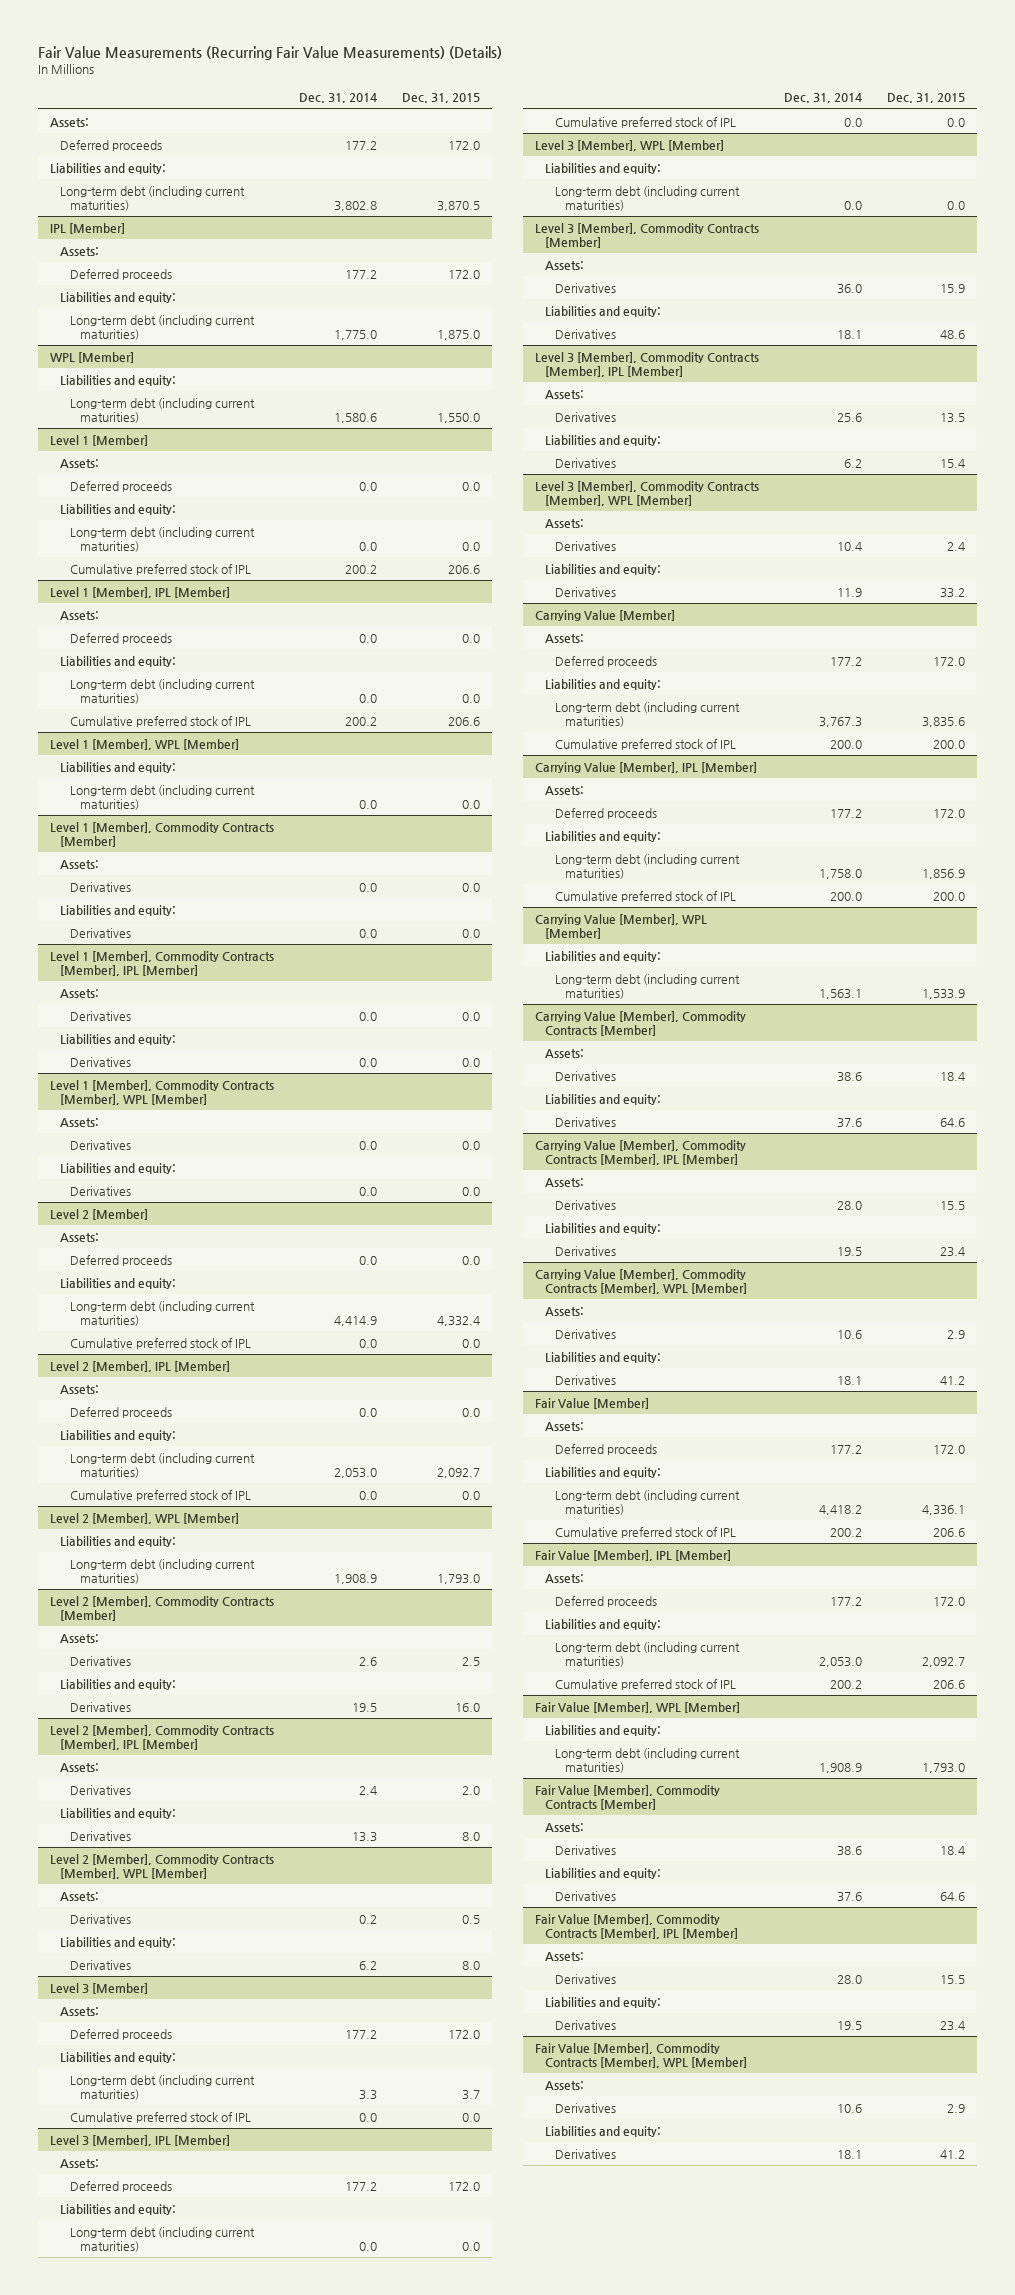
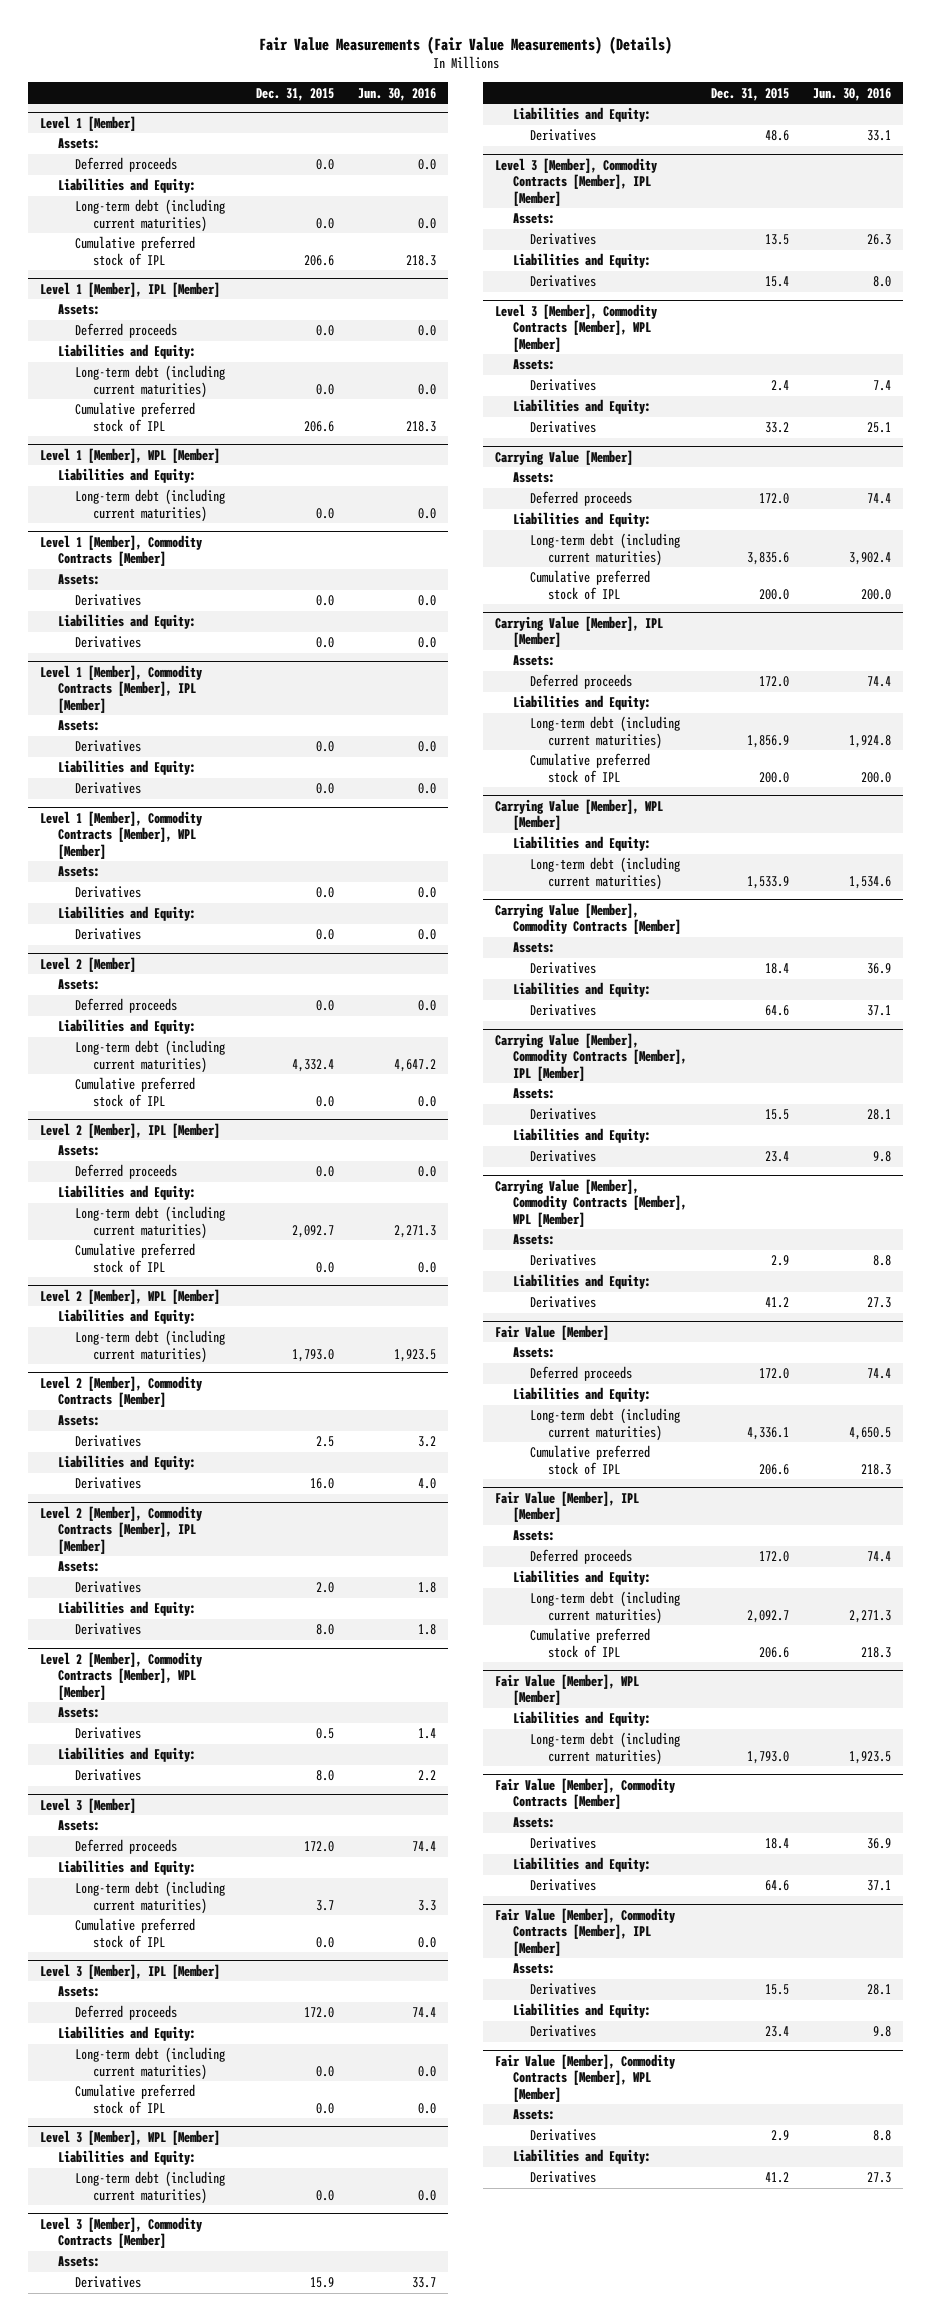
- Fair Value Measurements (Recurring Fair Value Measurements) (Details)
+ Fair Value Measurements (Fair Value Measurements) (Details)
- | Dec. 31, 2014 | Dec. 31, 2015
+ | Dec. 31, 2015 | Jun. 30, 2016
- Assets:
- Deferred proceeds | 177.2 | 172.0
- Liabilities and equity:
- Long-term debt (including current maturities) | 3,802.8 | 3,870.5
- IPL [Member]
- Assets:
- Deferred proceeds | 177.2 | 172.0
- Liabilities and equity:
- Long-term debt (including current maturities) | 1,775.0 | 1,875.0
- WPL [Member]
- Liabilities and equity:
- Long-term debt (including current maturities) | 1,580.6 | 1,550.0
@ Level 1 [Member]
- Liabilities and equity:
+ Liabilities and Equity:
@ Level 1 [Member], IPL [Member]
- Liabilities and equity:
+ Liabilities and Equity:
@ Level 1 [Member], WPL [Member]
- Liabilities and equity:
+ Liabilities and Equity:
@ Level 1 [Member], Commodity Contracts [Member]
- Liabilities and equity:
+ Liabilities and Equity:
@ Level 1 [Member], Commodity Contracts [Member], IPL [Member]
- Liabilities and equity:
+ Liabilities and Equity:
@ Level 1 [Member], Commodity Contracts [Member], WPL [Member]
- Liabilities and equity:
+ Liabilities and Equity:
@ Level 2 [Member]
- Liabilities and equity:
+ Liabilities and Equity:
@ Level 2 [Member], IPL [Member]
- Liabilities and equity:
+ Liabilities and Equity:
@ Level 2 [Member], WPL [Member]
- Liabilities and equity:
+ Liabilities and Equity:
@ Level 2 [Member], Commodity Contracts [Member]
- Liabilities and equity:
+ Liabilities and Equity:
@ Level 2 [Member], Commodity Contracts [Member], IPL [Member]
- Liabilities and equity:
+ Liabilities and Equity:
@ Level 2 [Member], Commodity Contracts [Member], WPL [Member]
- Liabilities and equity:
+ Liabilities and Equity:
@ Level 3 [Member]
- Liabilities and equity:
+ Liabilities and Equity:
@ Level 3 [Member], IPL [Member]
- Liabilities and equity:
+ Liabilities and Equity:
@ Level 3 [Member], WPL [Member]
- Liabilities and equity:
+ Liabilities and Equity:
@ Level 3 [Member], Commodity Contracts [Member]
- Liabilities and equity:
+ Liabilities and Equity:
@ Level 3 [Member], Commodity Contracts [Member], IPL [Member]
- Liabilities and equity:
+ Liabilities and Equity:
@ Level 3 [Member], Commodity Contracts [Member], WPL [Member]
- Liabilities and equity:
+ Liabilities and Equity:
@ Carrying Value [Member]
- Liabilities and equity:
+ Liabilities and Equity:
@ Carrying Value [Member], IPL [Member]
- Liabilities and equity:
+ Liabilities and Equity:
@ Carrying Value [Member], WPL [Member]
- Liabilities and equity:
+ Liabilities and Equity:
@ Carrying Value [Member], Commodity Contracts [Member]
- Liabilities and equity:
+ Liabilities and Equity:
@ Carrying Value [Member], Commodity Contracts [Member], IPL [Member]
- Liabilities and equity:
+ Liabilities and Equity:
@ Carrying Value [Member], Commodity Contracts [Member], WPL [Member]
- Liabilities and equity:
+ Liabilities and Equity:
@ Fair Value [Member]
- Liabilities and equity:
+ Liabilities and Equity:
@ Fair Value [Member], IPL [Member]
- Liabilities and equity:
+ Liabilities and Equity:
@ Fair Value [Member], WPL [Member]
- Liabilities and equity:
+ Liabilities and Equity:
@ Fair Value [Member], Commodity Contracts [Member]
- Liabilities and equity:
+ Liabilities and Equity:
@ Fair Value [Member], Commodity Contracts [Member], IPL [Member]
- Liabilities and equity:
+ Liabilities and Equity:
@ Fair Value [Member], Commodity Contracts [Member], WPL [Member]
- Liabilities and equity:
+ Liabilities and Equity:

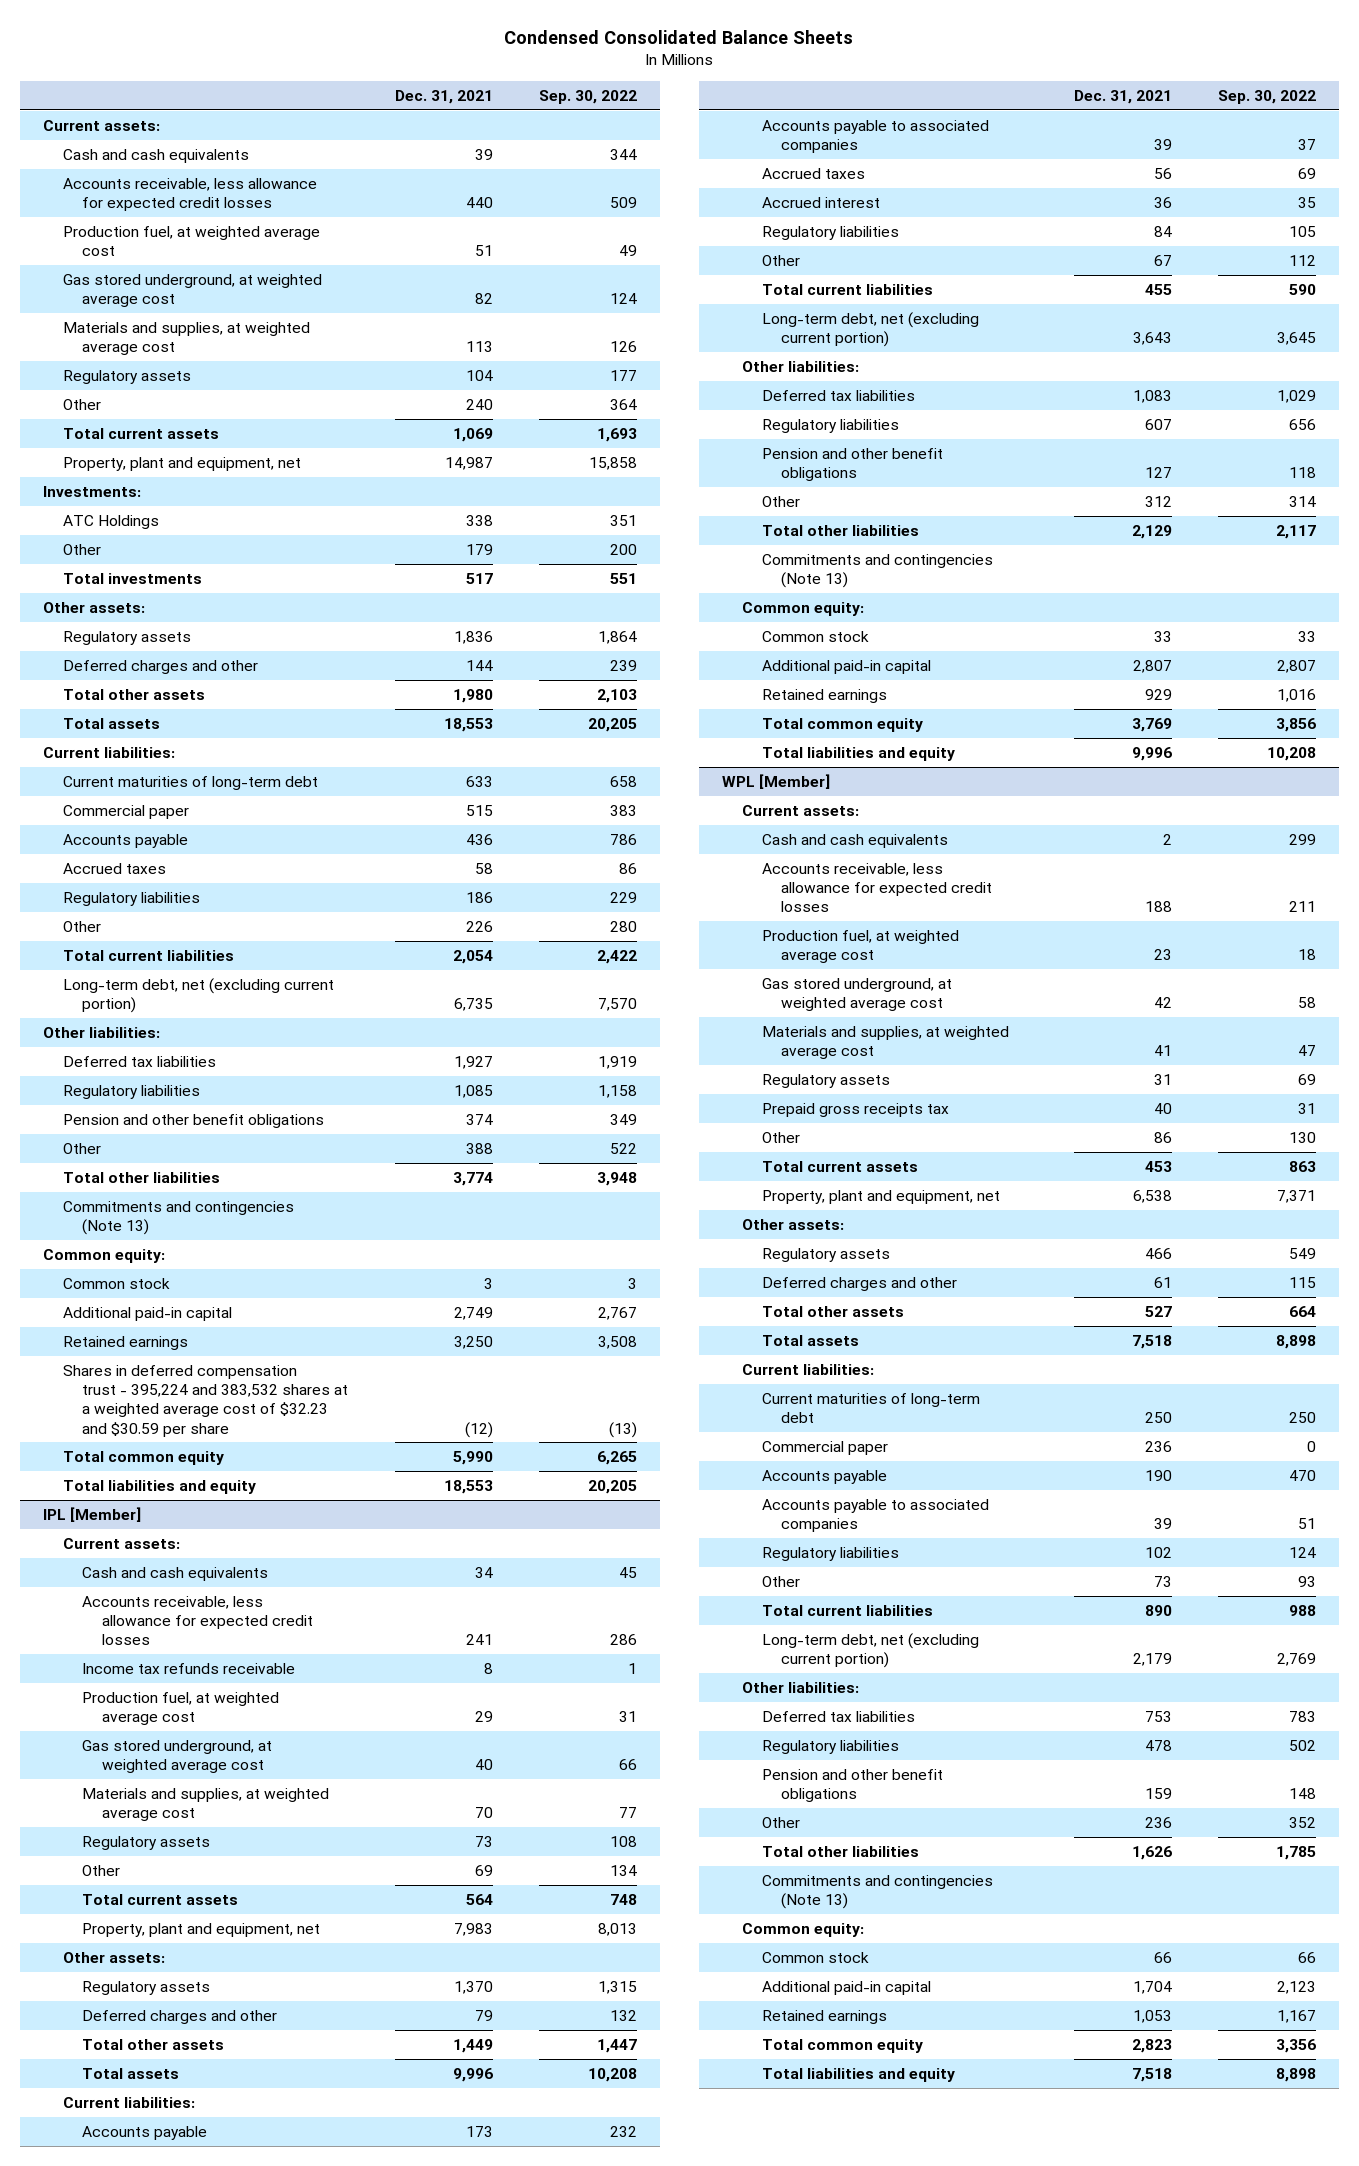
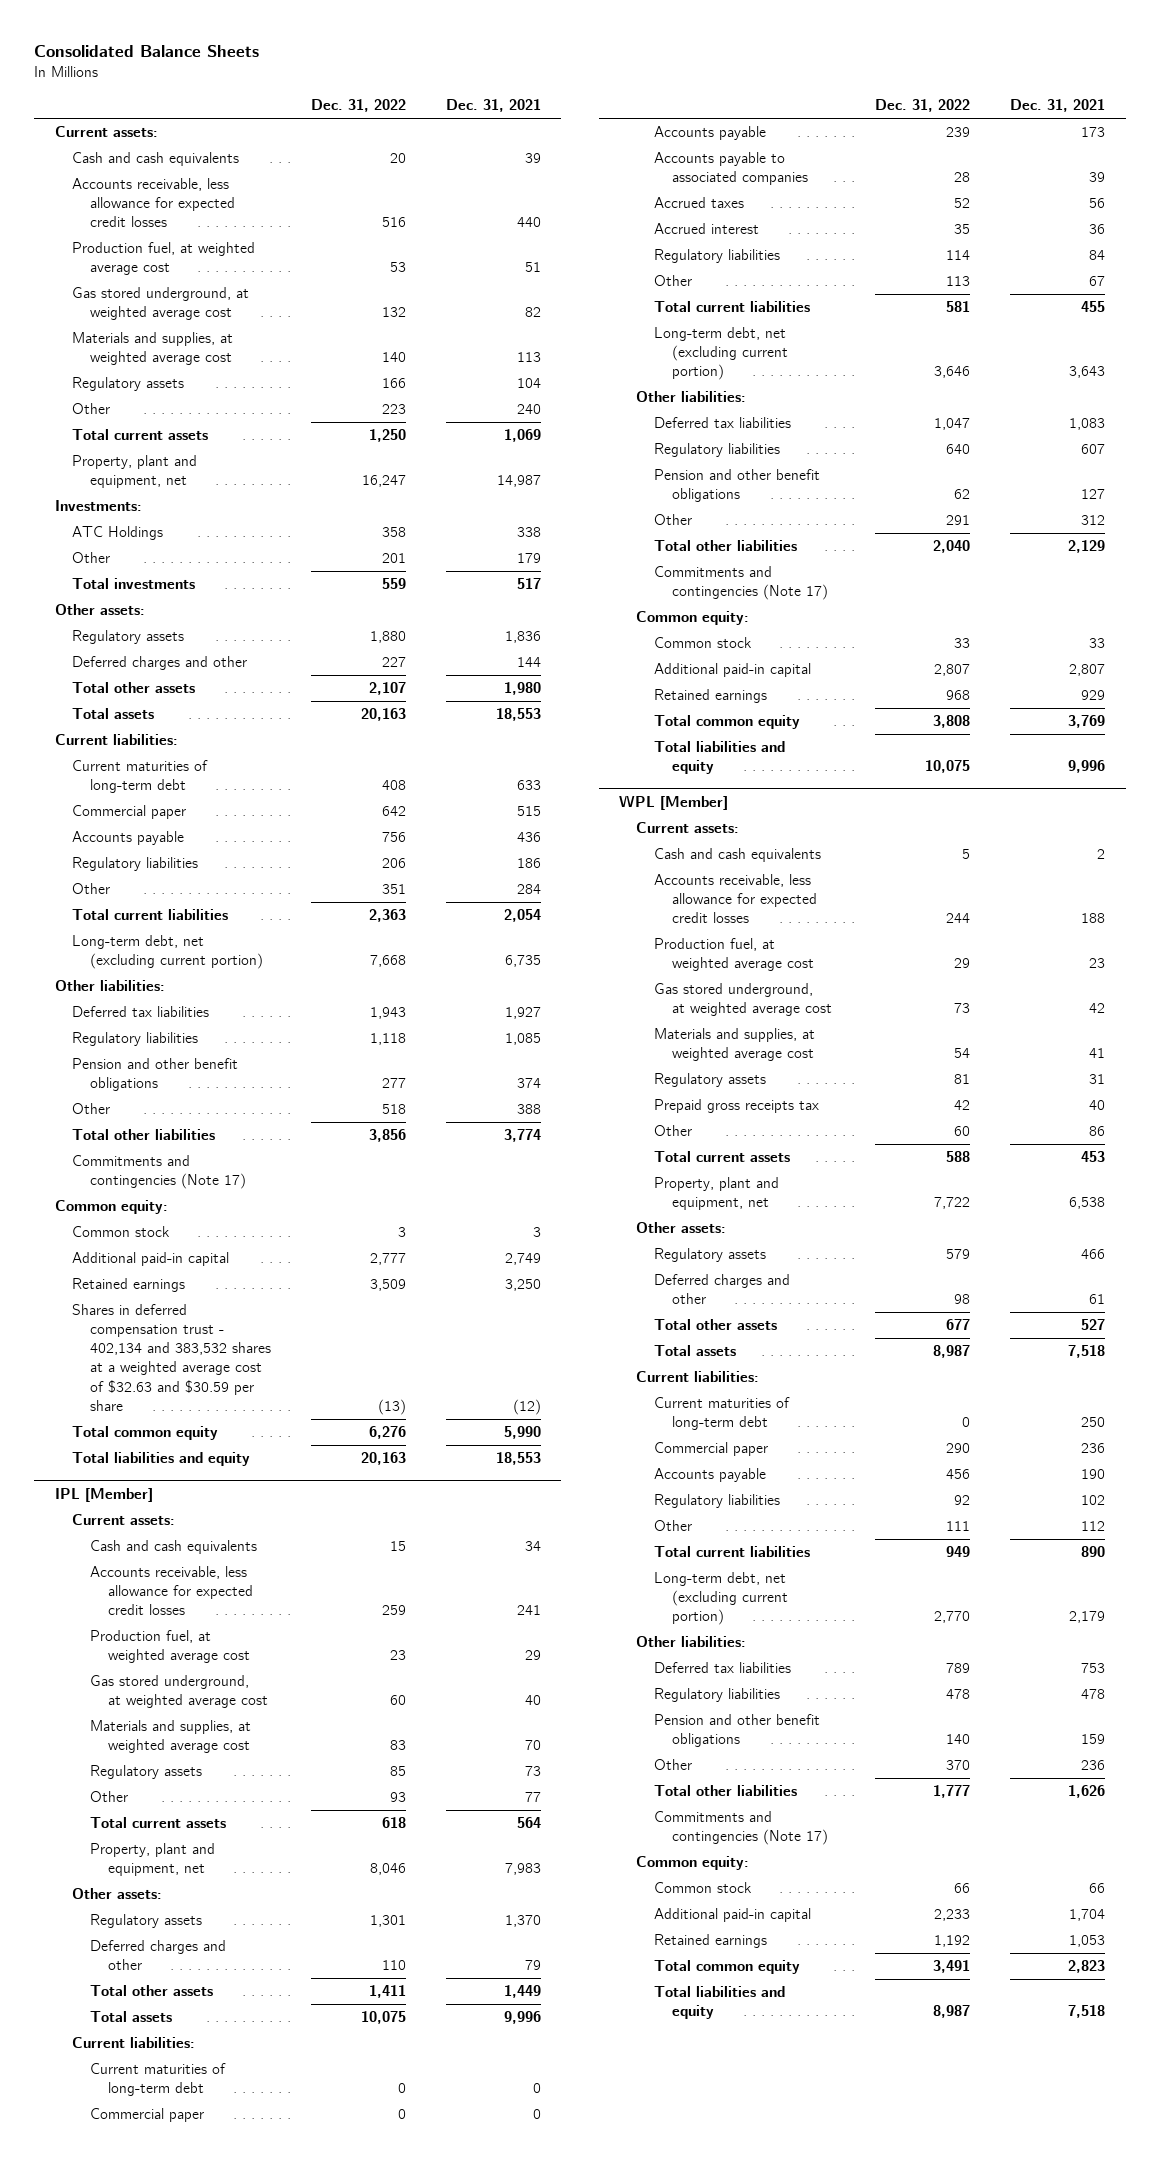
- Condensed Consolidated Balance Sheets
+ Consolidated Balance Sheets
- | Dec. 31, 2021 | Sep. 30, 2022
+ | Dec. 31, 2022 | Dec. 31, 2021
- Accrued taxes | 58 | 86
- Other | 226 | 280
+ Other | 351 | 284
- Commitments and contingencies (Note 13)
+ Commitments and contingencies (Note 17)
- Shares in deferred compensation trust - 395,224 and 383,532 shares at a weighted average cost of $32.23 and $30.59 per share | (12) | (13)
+ Shares in deferred compensation trust - 402,134 and 383,532 shares at a weighted average cost of $32.63 and $30.59 per share | (13) | (12)
@ IPL [Member]
- Income tax refunds receivable | 8 | 1
- Other | 69 | 134
+ Other | 93 | 77
+ Current maturities of long-term debt | 0 | 0
+ Commercial paper | 0 | 0
- Commitments and contingencies (Note 13)
+ Commitments and contingencies (Note 17)
@ WPL [Member]
- Accounts payable to associated companies | 39 | 51
- Other | 73 | 93
+ Other | 111 | 112
- Commitments and contingencies (Note 13)
+ Commitments and contingencies (Note 17)

